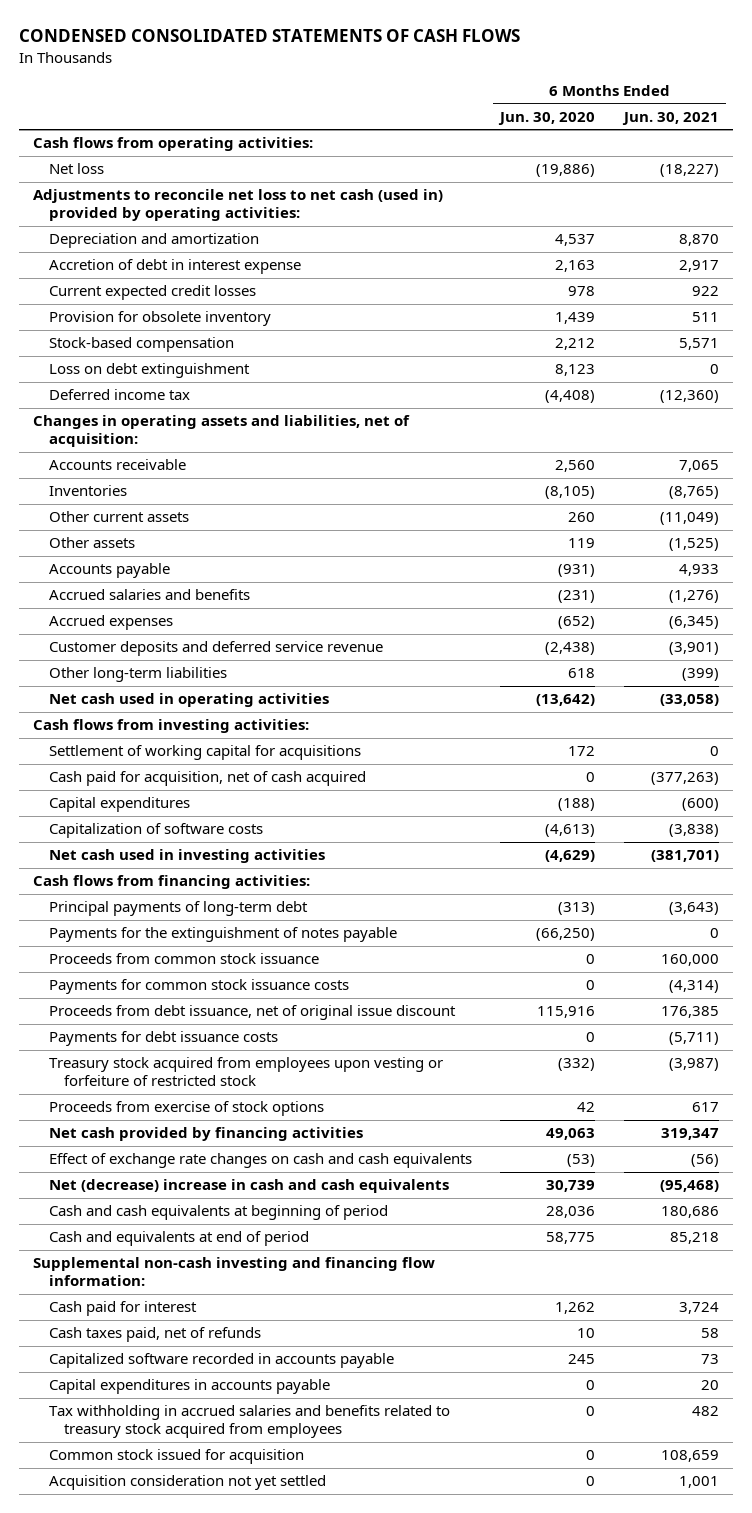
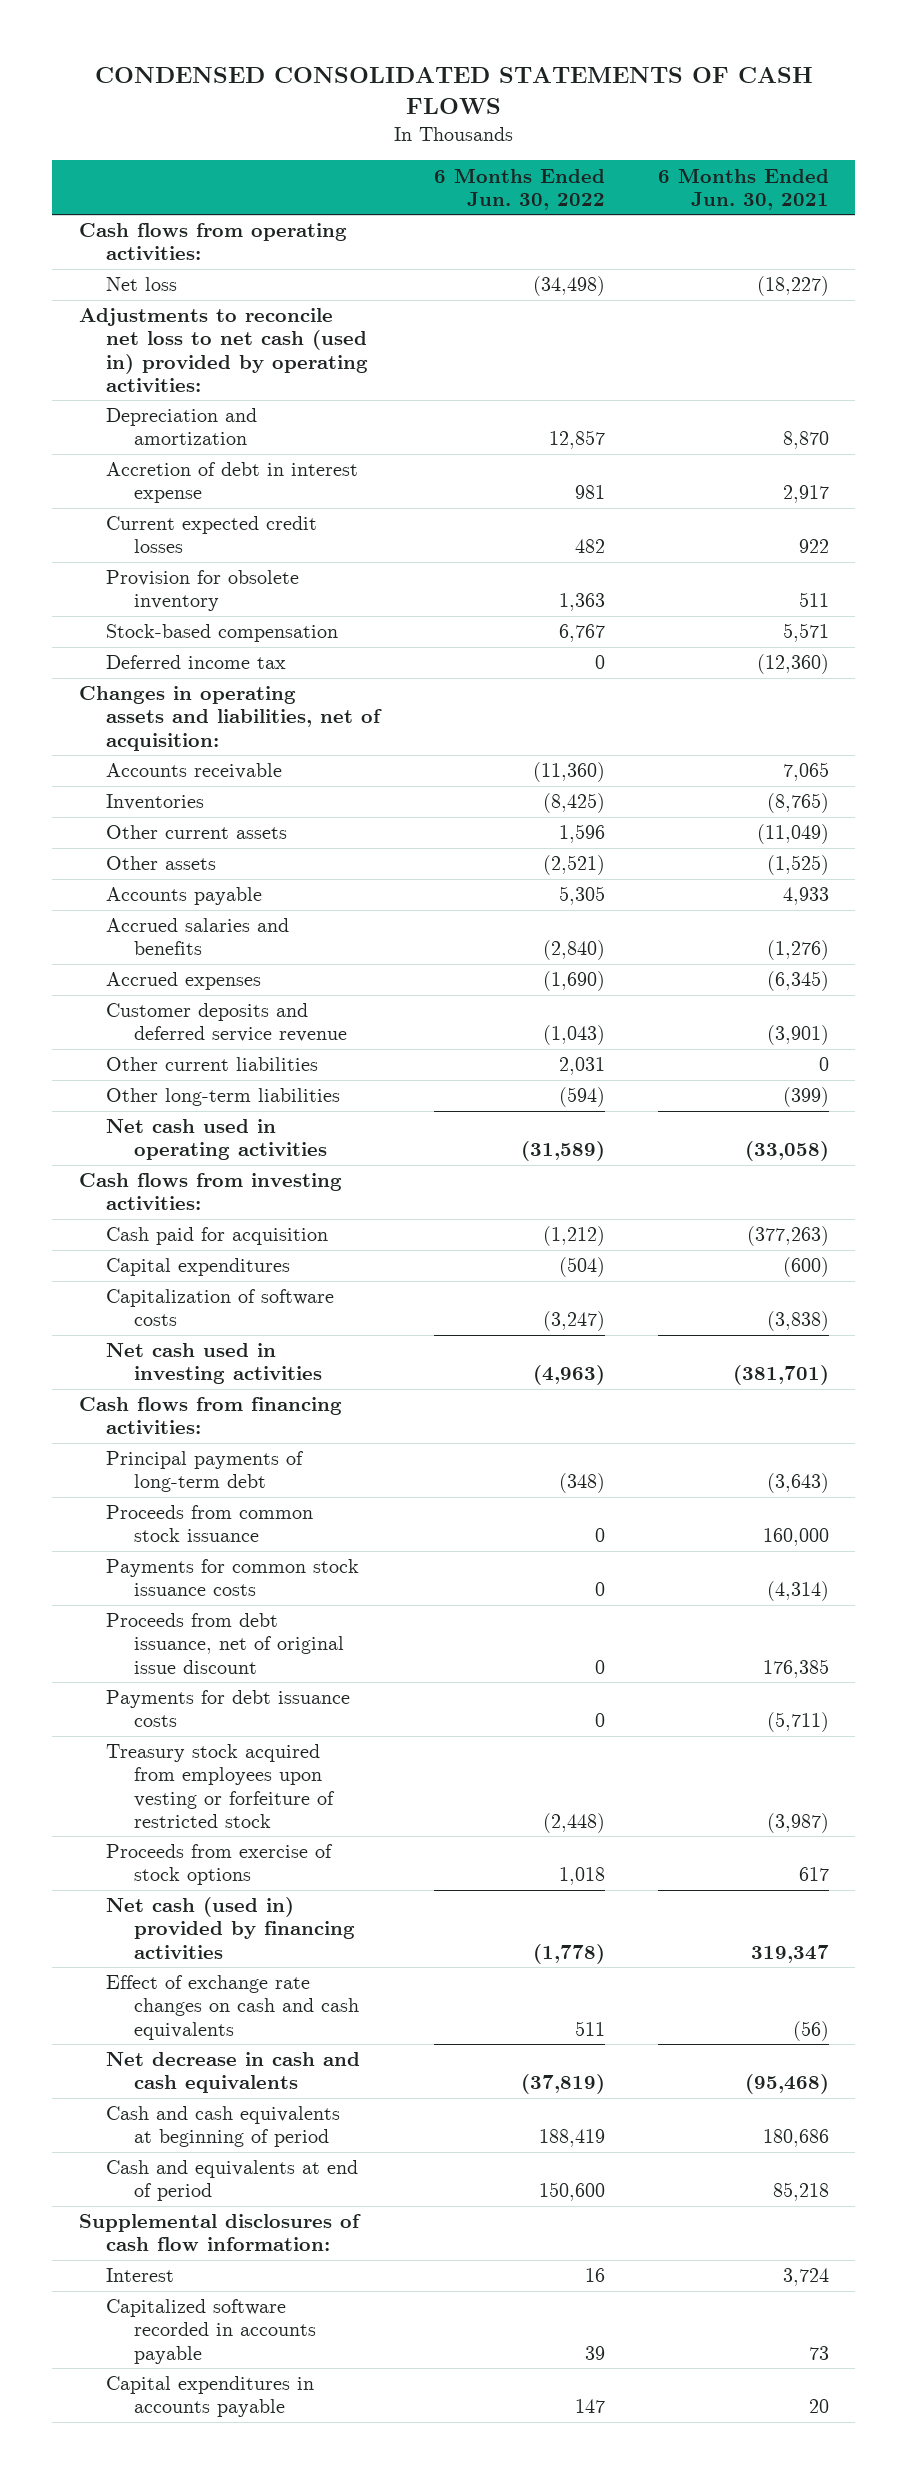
- | 6 Months Ended Jun. 30, 2020 | 6 Months Ended Jun. 30, 2021
+ | 6 Months Ended Jun. 30, 2022 | 6 Months Ended Jun. 30, 2021
- Loss on debt extinguishment | 8,123 | 0
+ Other current liabilities | 2,031 | 0
- Settlement of working capital for acquisitions | 172 | 0
- Cash paid for acquisition, net of cash acquired | 0 | (377,263)
+ Cash paid for acquisition | (1,212) | (377,263)
- Payments for the extinguishment of notes payable | (66,250) | 0
- Net cash provided by financing activities | 49,063 | 319,347
+ Net cash (used in) provided by financing activities | (1,778) | 319,347
- Net (decrease) increase in cash and cash equivalents | 30,739 | (95,468)
+ Net decrease in cash and cash equivalents | (37,819) | (95,468)
- Supplemental non-cash investing and financing flow information:
- Cash paid for interest | 1,262 | 3,724
- Cash taxes paid, net of refunds | 10 | 58
+ Supplemental disclosures of cash flow information:
+ Interest | 16 | 3,724
- Tax withholding in accrued salaries and benefits related to treasury stock acquired from employees | 0 | 482
- Common stock issued for acquisition | 0 | 108,659
- Acquisition consideration not yet settled | 0 | 1,001

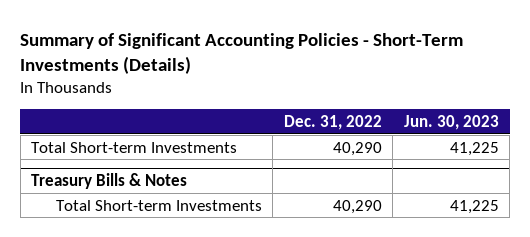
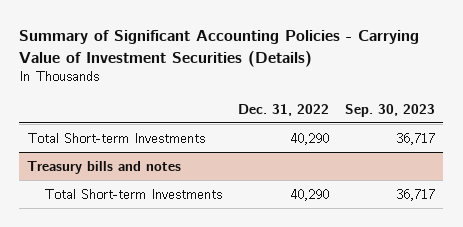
- Summary of Significant Accounting Policies - Short-Term Investments (Details)
+ Summary of Significant Accounting Policies - Carrying Value of Investment Securities (Details)
- | Dec. 31, 2022 | Jun. 30, 2023
+ | Dec. 31, 2022 | Sep. 30, 2023
- Treasury Bills & Notes
+ Treasury bills and notes

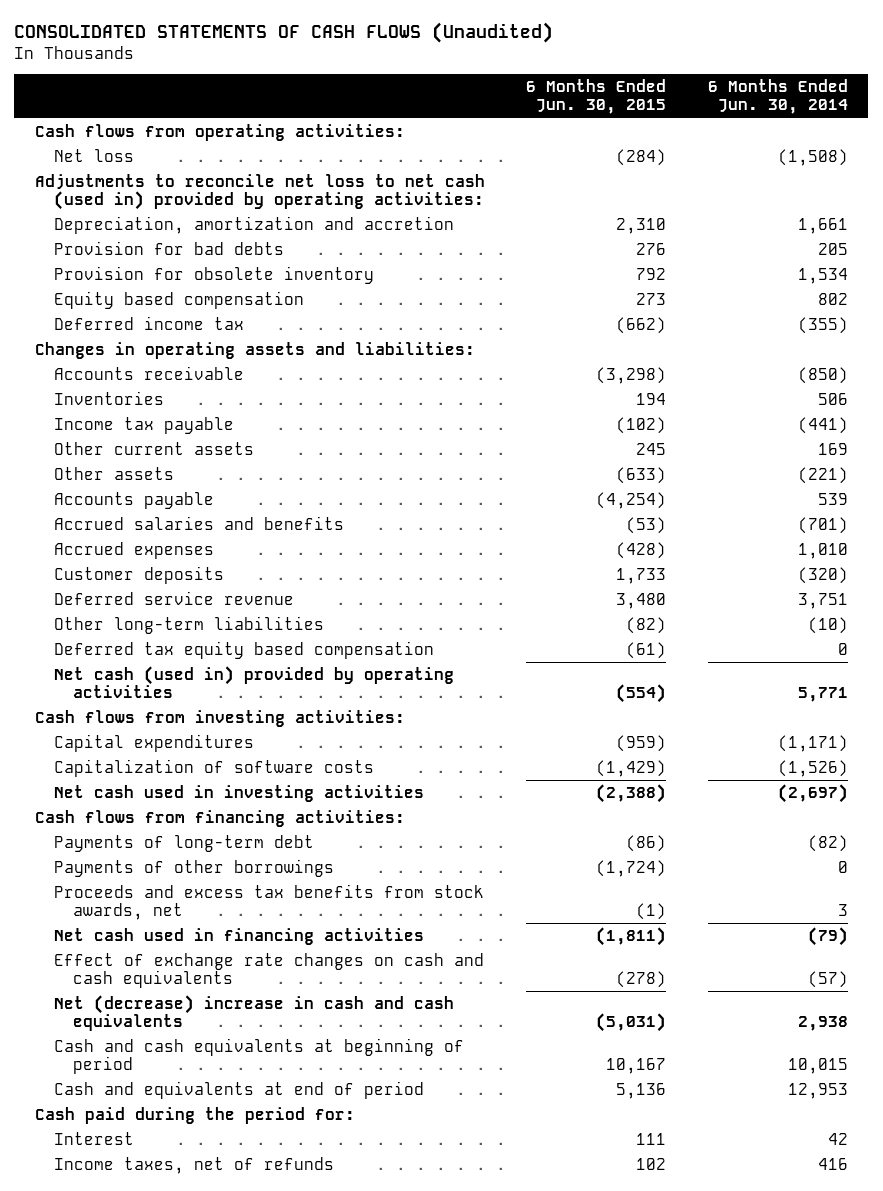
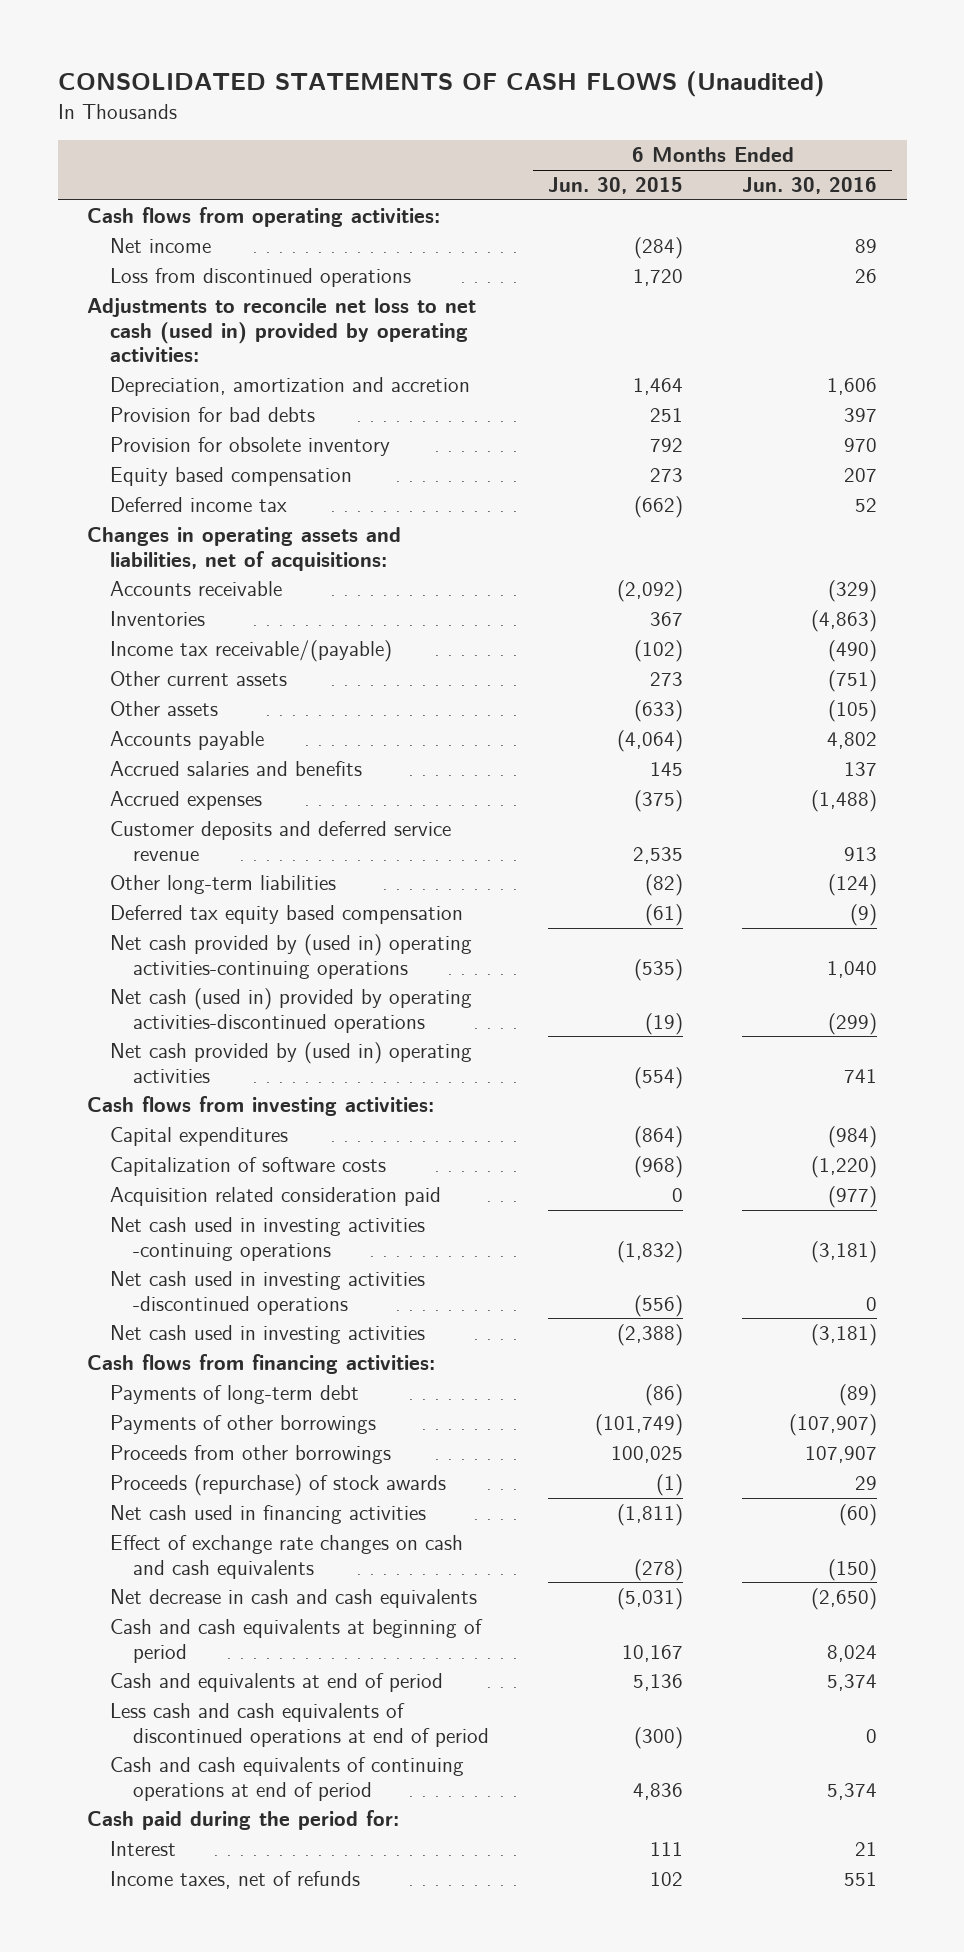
- | 6 Months Ended Jun. 30, 2015 | 6 Months Ended Jun. 30, 2014
+ | 6 Months Ended Jun. 30, 2015 | 6 Months Ended Jun. 30, 2016
- Net loss | (284) | (1,508)
+ Net income | (284) | 89
+ Loss from discontinued operations | 1,720 | 26
- Depreciation, amortization and accretion | 2,310 | 1,661
- Provision for bad debts | 276 | 205
+ Depreciation, amortization and accretion | 1,464 | 1,606
+ Provision for bad debts | 251 | 397
- Changes in operating assets and liabilities:
- Accounts receivable | (3,298) | (850)
- Inventories | 194 | 506
- Income tax payable | (102) | (441)
- Other current assets | 245 | 169
+ Changes in operating assets and liabilities, net of acquisitions:
+ Accounts receivable | (2,092) | (329)
+ Inventories | 367 | (4,863)
+ Income tax receivable/(payable) | (102) | (490)
+ Other current assets | 273 | (751)
- Accounts payable | (4,254) | 539
- Accrued salaries and benefits | (53) | (701)
- Accrued expenses | (428) | 1,010
- Customer deposits | 1,733 | (320)
- Deferred service revenue | 3,480 | 3,751
+ Accounts payable | (4,064) | 4,802
+ Accrued salaries and benefits | 145 | 137
+ Accrued expenses | (375) | (1,488)
+ Customer deposits and deferred service revenue | 2,535 | 913
- Net cash (used in) provided by operating activities | (554) | 5,771
+ Net cash provided by (used in) operating activities-continuing operations | (535) | 1,040
+ Net cash (used in) provided by operating activities-discontinued operations | (19) | (299)
+ Net cash provided by (used in) operating activities | (554) | 741
- Capital expenditures | (959) | (1,171)
- Capitalization of software costs | (1,429) | (1,526)
+ Capital expenditures | (864) | (984)
+ Capitalization of software costs | (968) | (1,220)
+ Acquisition related consideration paid | 0 | (977)
+ Net cash used in investing activities -continuing operations | (1,832) | (3,181)
+ Net cash used in investing activities -discontinued operations | (556) | 0
- Payments of other borrowings | (1,724) | 0
- Proceeds and excess tax benefits from stock awards, net | (1) | 3
+ Payments of other borrowings | (101,749) | (107,907)
+ Proceeds from other borrowings | 100,025 | 107,907
+ Proceeds (repurchase) of stock awards | (1) | 29
- Net (decrease) increase in cash and cash equivalents | (5,031) | 2,938
+ Net decrease in cash and cash equivalents | (5,031) | (2,650)
+ Less cash and cash equivalents of discontinued operations at end of period | (300) | 0
+ Cash and cash equivalents of continuing operations at end of period | 4,836 | 5,374

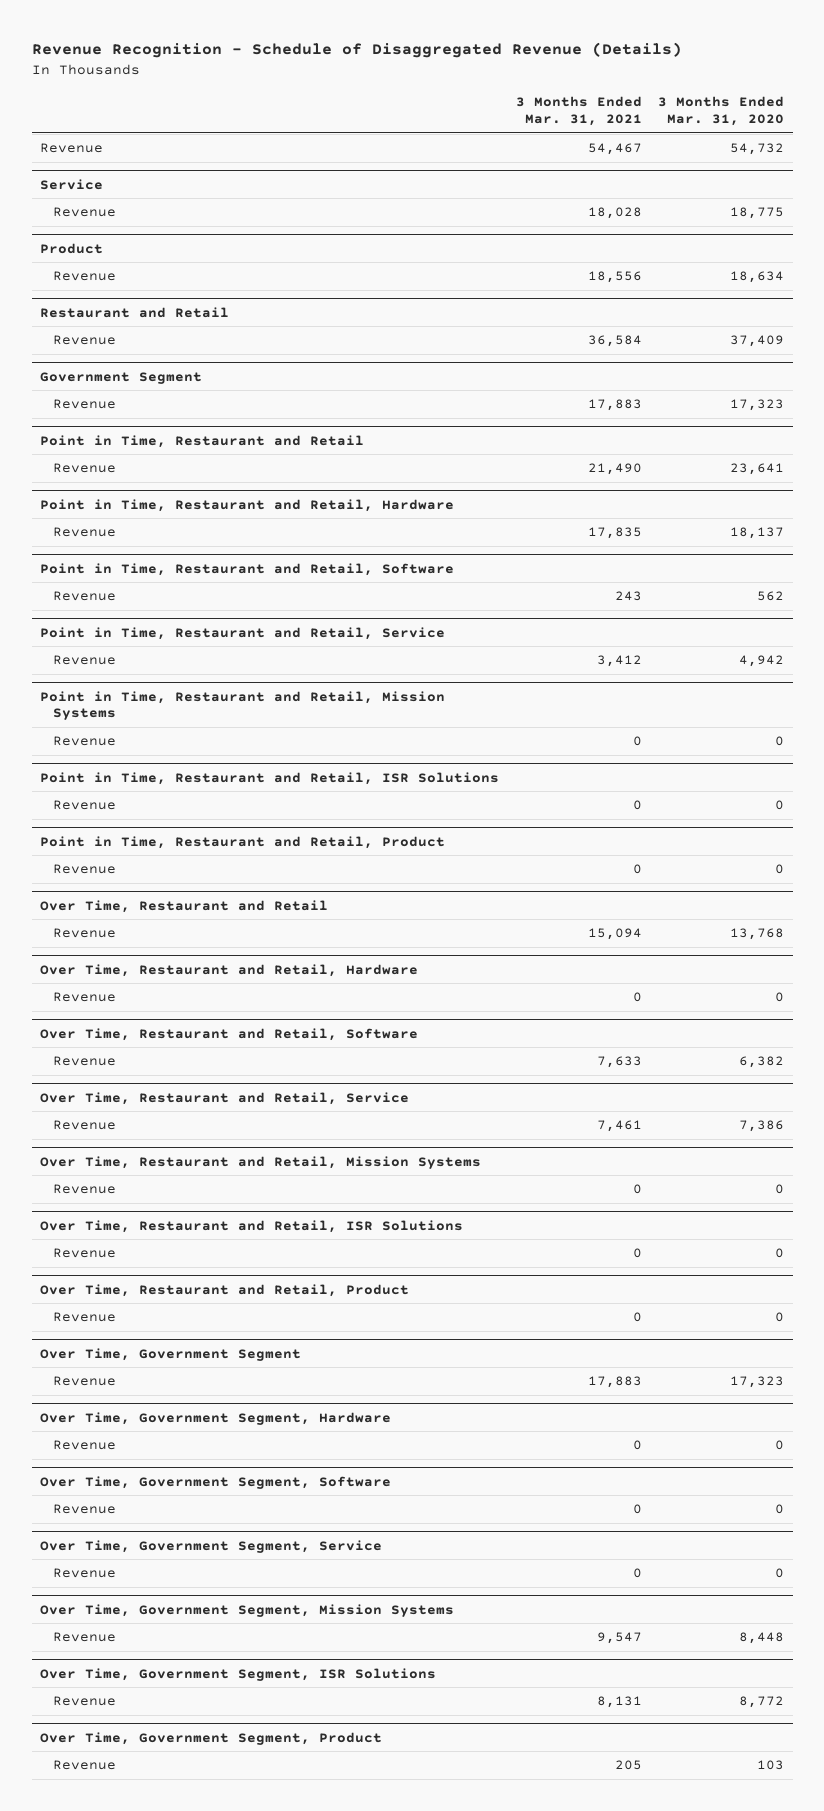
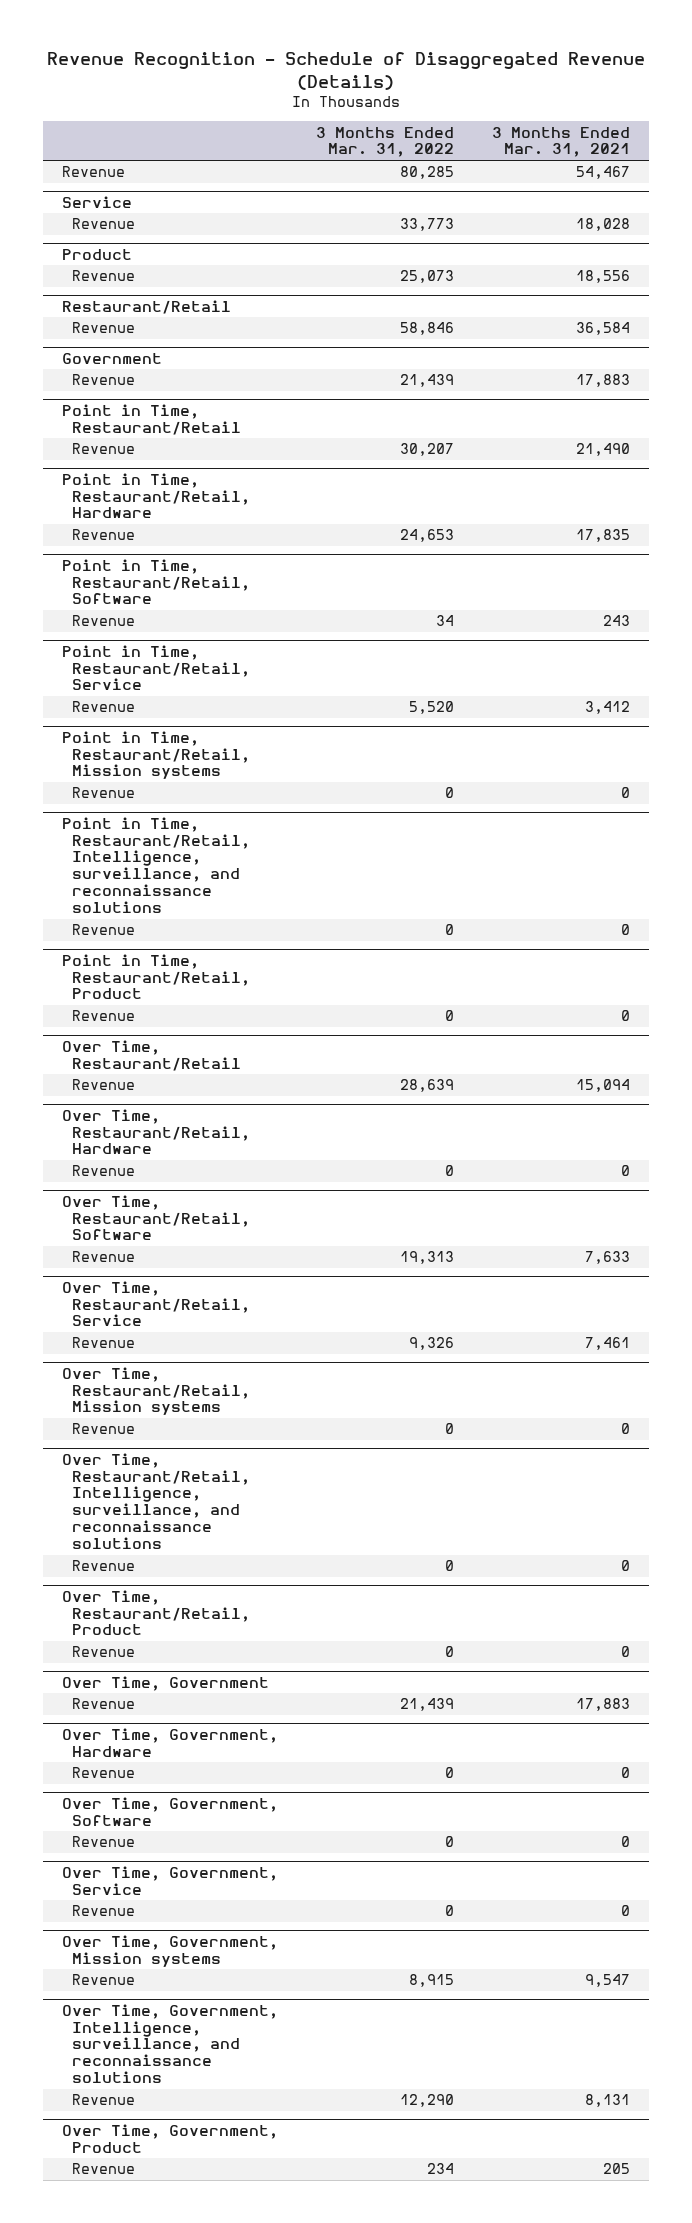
- | 3 Months Ended Mar. 31, 2021 | 3 Months Ended Mar. 31, 2020
+ | 3 Months Ended Mar. 31, 2022 | 3 Months Ended Mar. 31, 2021
- Restaurant and Retail
+ Restaurant/Retail
- Government Segment
+ Government
- Point in Time, Restaurant and Retail
+ Point in Time, Restaurant/Retail
- Point in Time, Restaurant and Retail, Hardware
+ Point in Time, Restaurant/Retail, Hardware
- Point in Time, Restaurant and Retail, Software
+ Point in Time, Restaurant/Retail, Software
- Point in Time, Restaurant and Retail, Service
+ Point in Time, Restaurant/Retail, Service
- Point in Time, Restaurant and Retail, Mission Systems
+ Point in Time, Restaurant/Retail, Mission systems
- Point in Time, Restaurant and Retail, ISR Solutions
+ Point in Time, Restaurant/Retail, Intelligence, surveillance, and reconnaissance solutions
- Point in Time, Restaurant and Retail, Product
+ Point in Time, Restaurant/Retail, Product
- Over Time, Restaurant and Retail
+ Over Time, Restaurant/Retail
- Over Time, Restaurant and Retail, Hardware
+ Over Time, Restaurant/Retail, Hardware
- Over Time, Restaurant and Retail, Software
+ Over Time, Restaurant/Retail, Software
- Over Time, Restaurant and Retail, Service
+ Over Time, Restaurant/Retail, Service
- Over Time, Restaurant and Retail, Mission Systems
+ Over Time, Restaurant/Retail, Mission systems
- Over Time, Restaurant and Retail, ISR Solutions
+ Over Time, Restaurant/Retail, Intelligence, surveillance, and reconnaissance solutions
- Over Time, Restaurant and Retail, Product
+ Over Time, Restaurant/Retail, Product
- Over Time, Government Segment
+ Over Time, Government
- Over Time, Government Segment, Hardware
+ Over Time, Government, Hardware
- Over Time, Government Segment, Software
+ Over Time, Government, Software
- Over Time, Government Segment, Service
+ Over Time, Government, Service
- Over Time, Government Segment, Mission Systems
+ Over Time, Government, Mission systems
- Over Time, Government Segment, ISR Solutions
+ Over Time, Government, Intelligence, surveillance, and reconnaissance solutions
- Over Time, Government Segment, Product
+ Over Time, Government, Product

